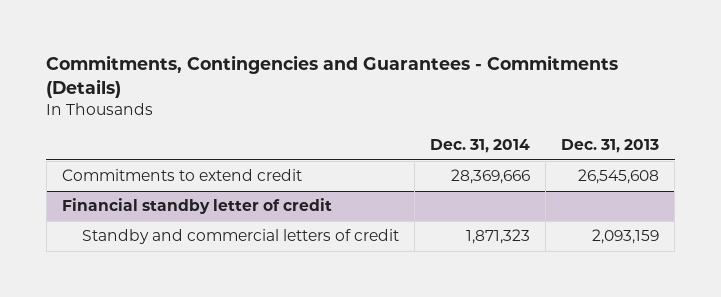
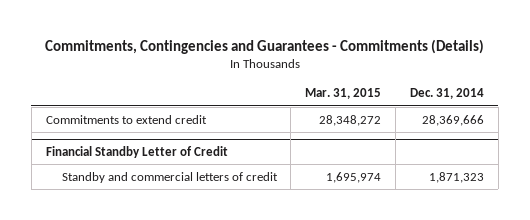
- | Dec. 31, 2014 | Dec. 31, 2013
+ | Mar. 31, 2015 | Dec. 31, 2014
- Financial standby letter of credit
+ Financial Standby Letter of Credit

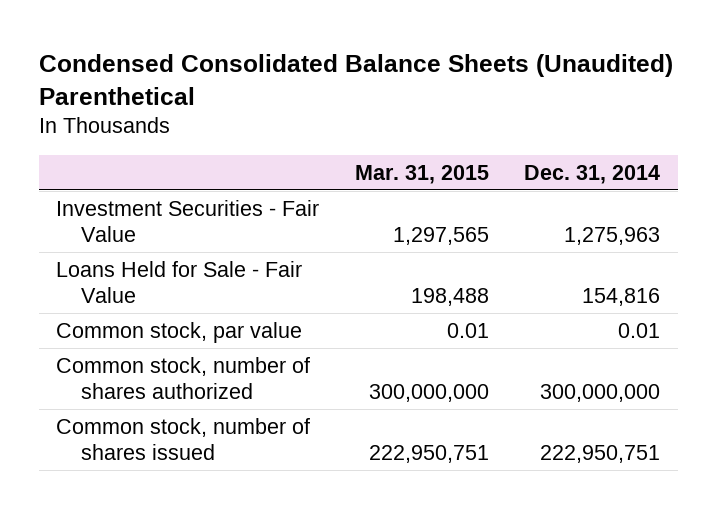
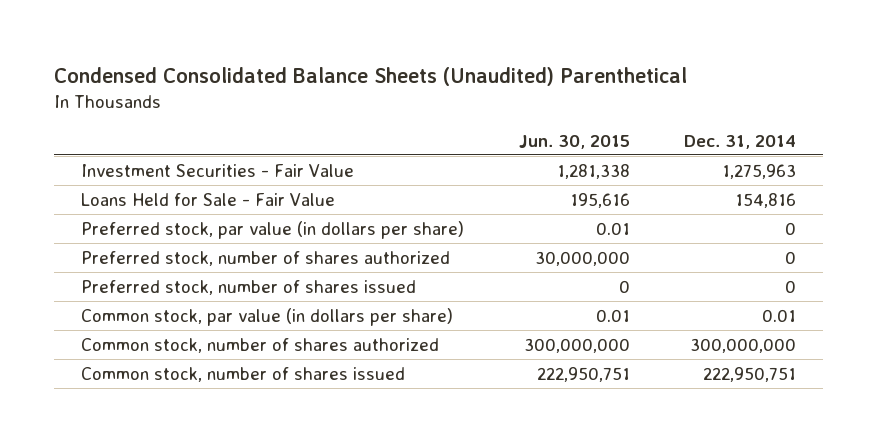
- | Mar. 31, 2015 | Dec. 31, 2014
+ | Jun. 30, 2015 | Dec. 31, 2014
- Common stock, par value | 0.01 | 0.01
+ Preferred stock, par value (in dollars per share) | 0.01 | 0
+ Preferred stock, number of shares authorized | 30,000,000 | 0
+ Preferred stock, number of shares issued | 0 | 0
+ Common stock, par value (in dollars per share) | 0.01 | 0.01

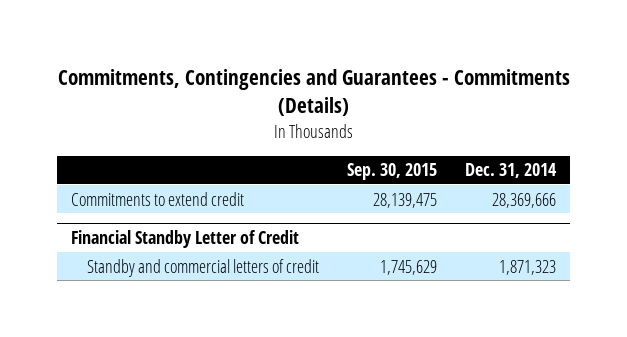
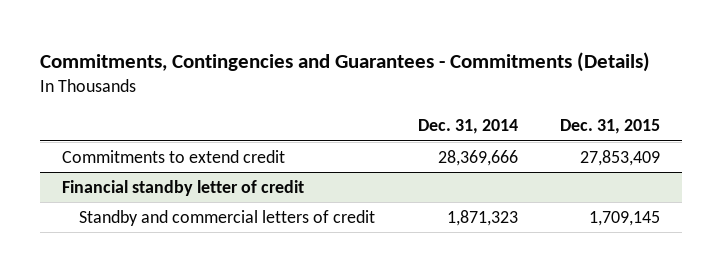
- | Sep. 30, 2015 | Dec. 31, 2014
+ | Dec. 31, 2014 | Dec. 31, 2015
- Financial Standby Letter of Credit
+ Financial standby letter of credit

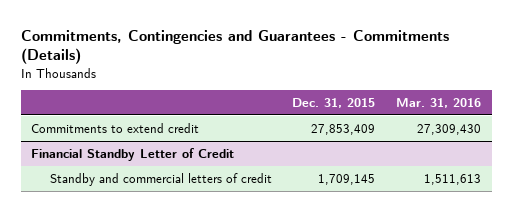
- | Dec. 31, 2014 | Dec. 31, 2015
+ | Dec. 31, 2015 | Mar. 31, 2016
- Financial standby letter of credit
+ Financial Standby Letter of Credit

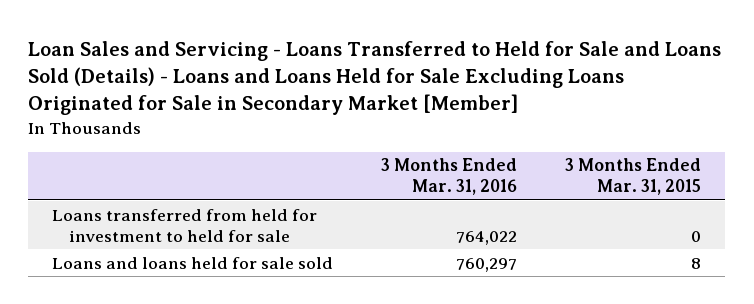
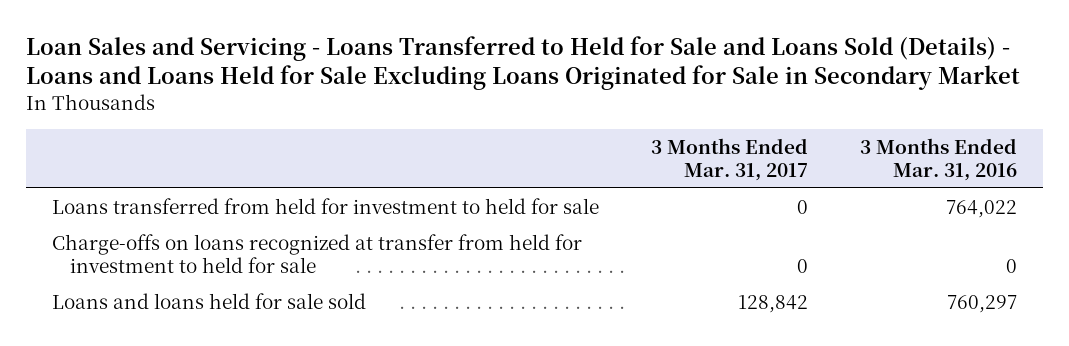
- Loan Sales and Servicing - Loans Transferred to Held for Sale and Loans Sold (Details) - Loans and Loans Held for Sale Excluding Loans Originated for Sale in Secondary Market [Member]
+ Loan Sales and Servicing - Loans Transferred to Held for Sale and Loans Sold (Details) - Loans and Loans Held for Sale Excluding Loans Originated for Sale in Secondary Market
- | 3 Months Ended Mar. 31, 2016 | 3 Months Ended Mar. 31, 2015
+ | 3 Months Ended Mar. 31, 2017 | 3 Months Ended Mar. 31, 2016
+ Charge-offs on loans recognized at transfer from held for investment to held for sale | 0 | 0

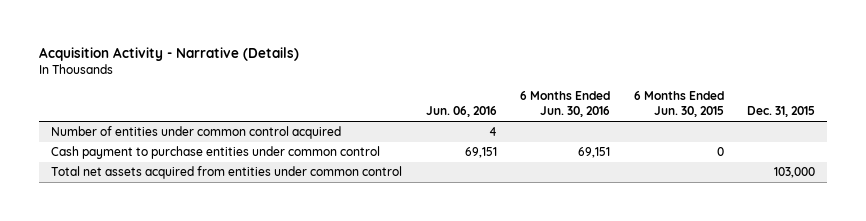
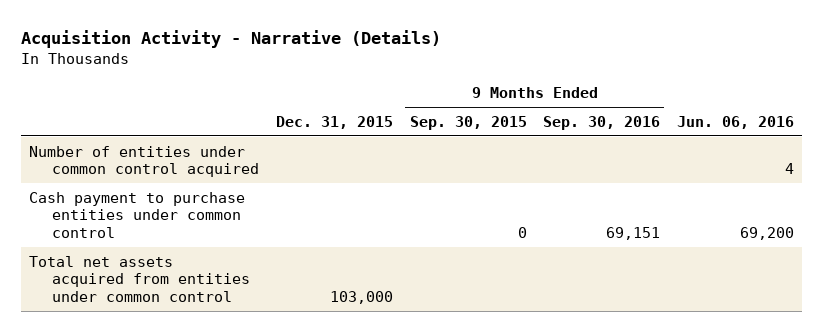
- | Jun. 06, 2016 | 6 Months Ended Jun. 30, 2016 | 6 Months Ended Jun. 30, 2015 | Dec. 31, 2015
+ | Dec. 31, 2015 | 9 Months Ended Sep. 30, 2015 | 9 Months Ended Sep. 30, 2016 | Jun. 06, 2016
- Cash payment to purchase entities under common control | 69,151 | 69,151 | 0 |
+ Cash payment to purchase entities under common control | | 0 | 69,151 | 69,200

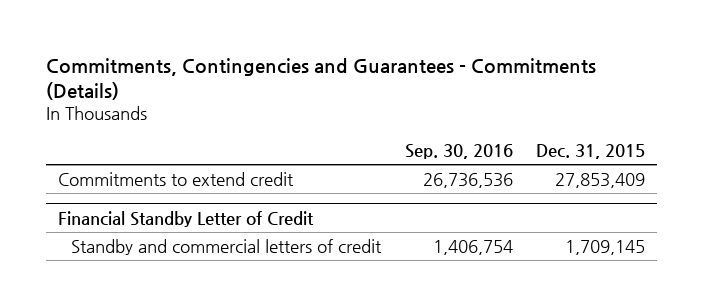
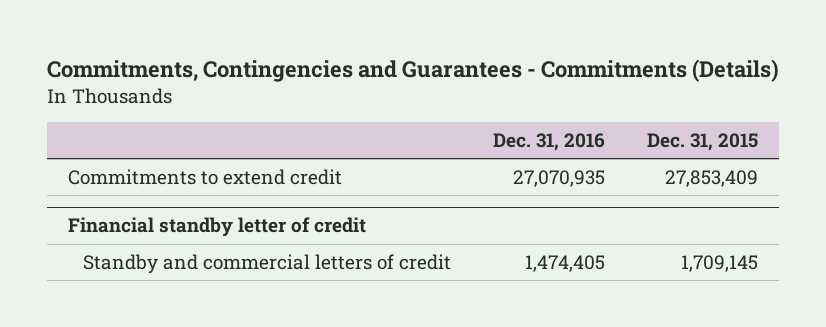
- | Sep. 30, 2016 | Dec. 31, 2015
+ | Dec. 31, 2016 | Dec. 31, 2015
- Financial Standby Letter of Credit
+ Financial standby letter of credit

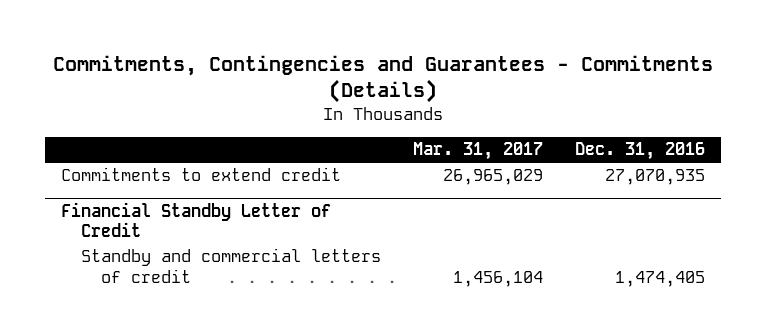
- | Dec. 31, 2016 | Dec. 31, 2015
+ | Mar. 31, 2017 | Dec. 31, 2016
- Financial standby letter of credit
+ Financial Standby Letter of Credit

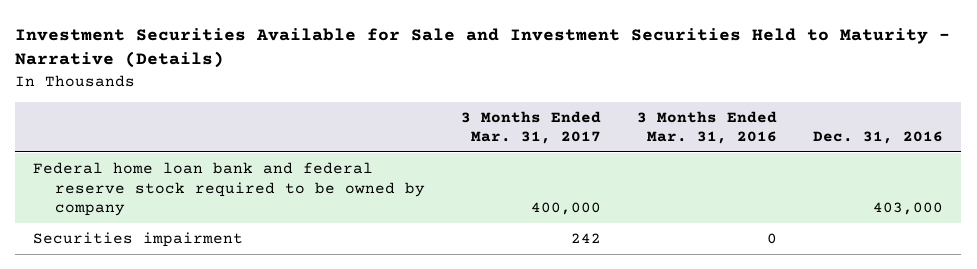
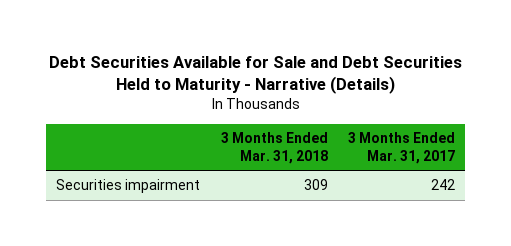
- Investment Securities Available for Sale and Investment Securities Held to Maturity - Narrative (Details)
+ Debt Securities Available for Sale and Debt Securities Held to Maturity - Narrative (Details)
- | 3 Months Ended Mar. 31, 2017 | 3 Months Ended Mar. 31, 2016 | Dec. 31, 2016
+ | 3 Months Ended Mar. 31, 2018 | 3 Months Ended Mar. 31, 2017
- Federal home loan bank and federal reserve stock required to be owned by company | 400,000 | | 403,000

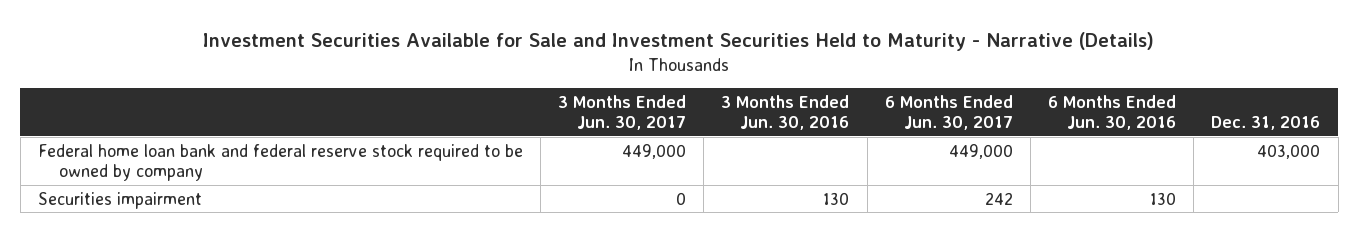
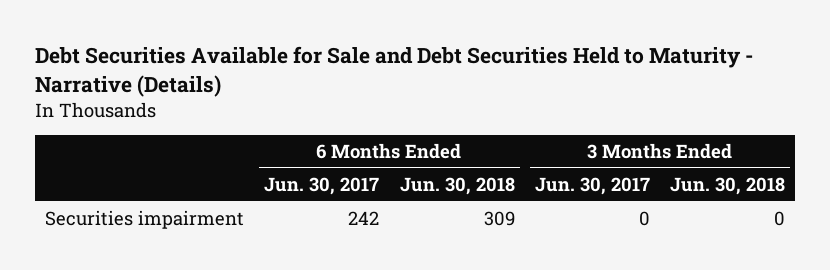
- Investment Securities Available for Sale and Investment Securities Held to Maturity - Narrative (Details)
+ Debt Securities Available for Sale and Debt Securities Held to Maturity - Narrative (Details)
- | 3 Months Ended Jun. 30, 2017 | 3 Months Ended Jun. 30, 2016 | 6 Months Ended Jun. 30, 2017 | 6 Months Ended Jun. 30, 2016 | Dec. 31, 2016
+ | 6 Months Ended Jun. 30, 2017 | 6 Months Ended Jun. 30, 2018 | 3 Months Ended Jun. 30, 2017 | 3 Months Ended Jun. 30, 2018
- Federal home loan bank and federal reserve stock required to be owned by company | 449,000 | | 449,000 | | 403,000

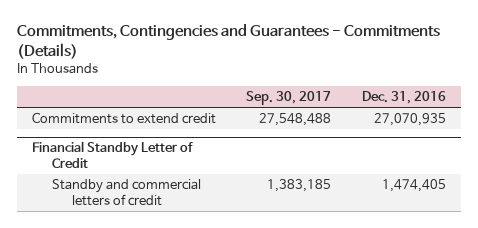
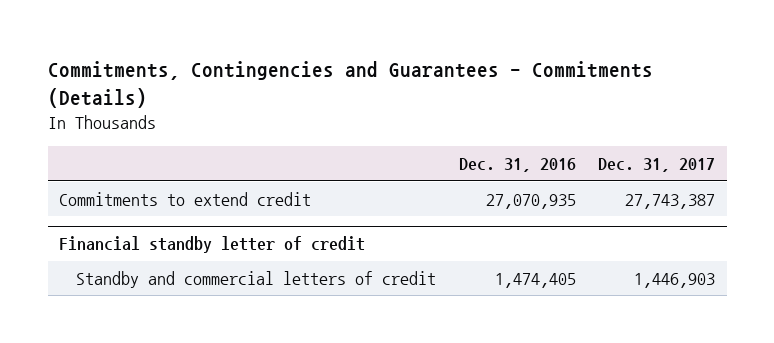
- | Sep. 30, 2017 | Dec. 31, 2016
+ | Dec. 31, 2016 | Dec. 31, 2017
- Financial Standby Letter of Credit
+ Financial standby letter of credit

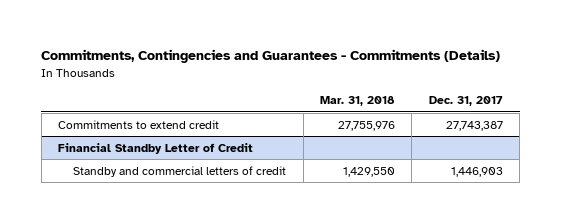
- | Dec. 31, 2016 | Dec. 31, 2017
+ | Mar. 31, 2018 | Dec. 31, 2017
- Financial standby letter of credit
+ Financial Standby Letter of Credit

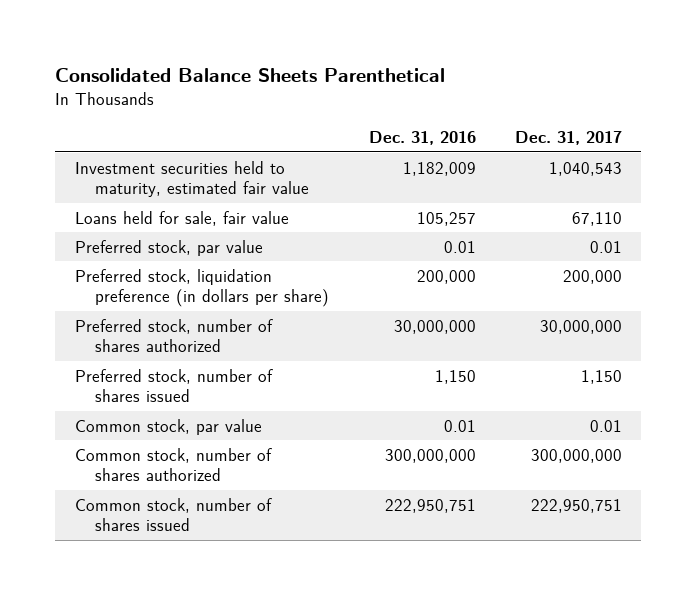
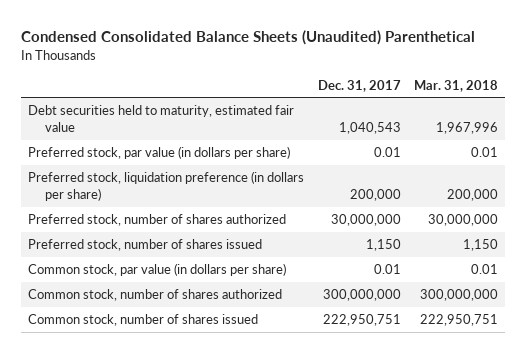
- Consolidated Balance Sheets Parenthetical
+ Condensed Consolidated Balance Sheets (Unaudited) Parenthetical
- | Dec. 31, 2016 | Dec. 31, 2017
+ | Dec. 31, 2017 | Mar. 31, 2018
- Investment securities held to maturity, estimated fair value | 1,182,009 | 1,040,543
- Loans held for sale, fair value | 105,257 | 67,110
- Preferred stock, par value | 0.01 | 0.01
+ Debt securities held to maturity, estimated fair value | 1,040,543 | 1,967,996
+ Preferred stock, par value (in dollars per share) | 0.01 | 0.01
- Common stock, par value | 0.01 | 0.01
+ Common stock, par value (in dollars per share) | 0.01 | 0.01

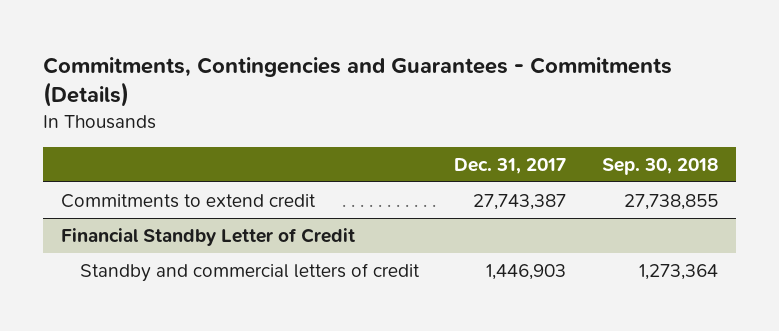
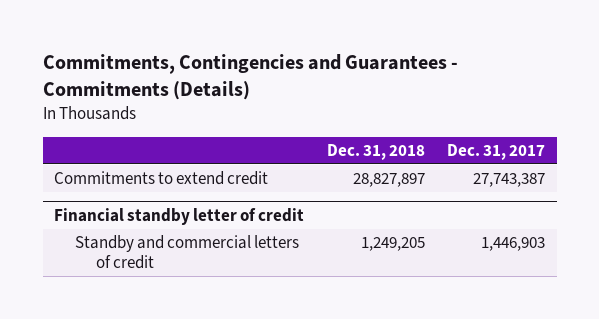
- | Dec. 31, 2017 | Sep. 30, 2018
+ | Dec. 31, 2018 | Dec. 31, 2017
- Financial Standby Letter of Credit
+ Financial standby letter of credit

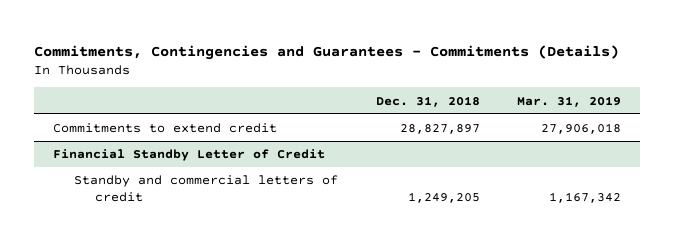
- | Dec. 31, 2018 | Dec. 31, 2017
+ | Dec. 31, 2018 | Mar. 31, 2019
- Financial standby letter of credit
+ Financial Standby Letter of Credit

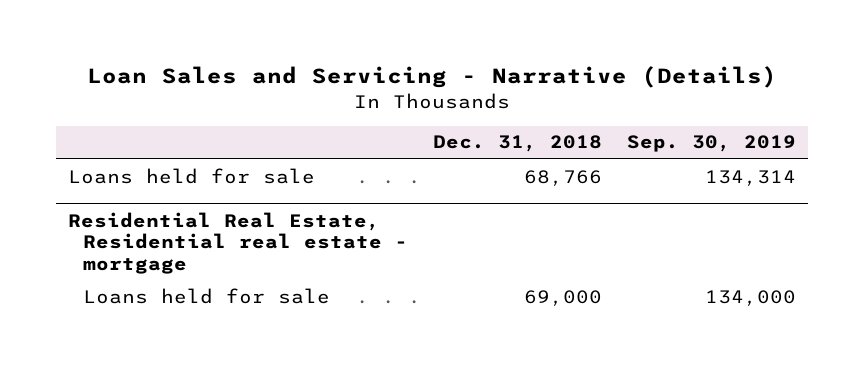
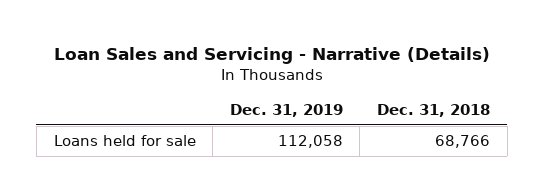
- | Dec. 31, 2018 | Sep. 30, 2019
+ | Dec. 31, 2019 | Dec. 31, 2018
- Residential Real Estate, Residential real estate - mortgage
- Loans held for sale | 69,000 | 134,000

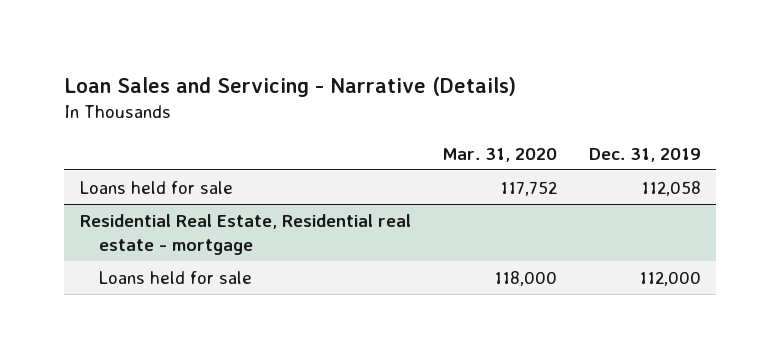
- | Dec. 31, 2019 | Dec. 31, 2018
+ | Mar. 31, 2020 | Dec. 31, 2019
+ Residential Real Estate, Residential real estate - mortgage
+ Loans held for sale | 118,000 | 112,000

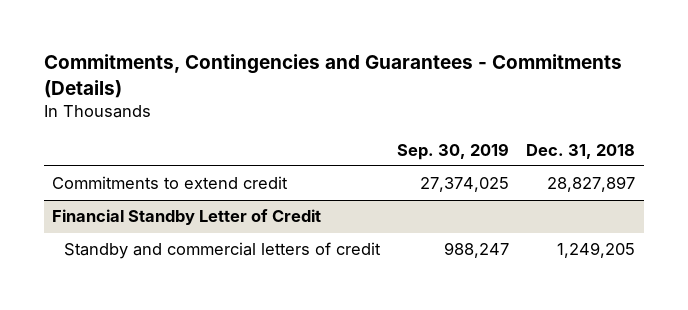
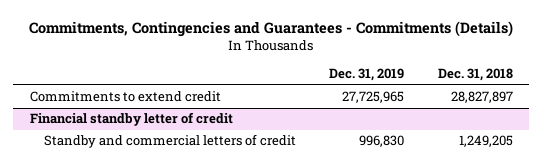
- | Sep. 30, 2019 | Dec. 31, 2018
+ | Dec. 31, 2019 | Dec. 31, 2018
- Financial Standby Letter of Credit
+ Financial standby letter of credit

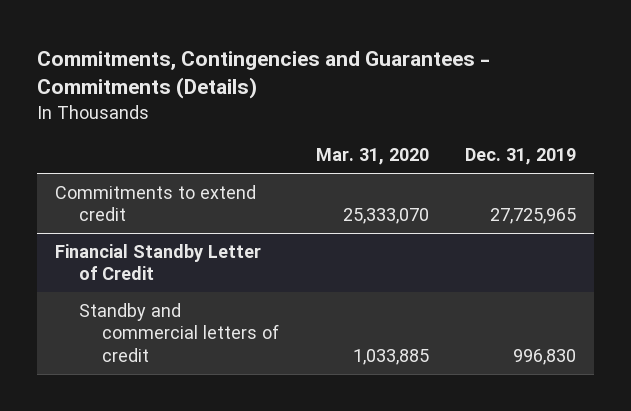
- | Dec. 31, 2019 | Dec. 31, 2018
+ | Mar. 31, 2020 | Dec. 31, 2019
- Financial standby letter of credit
+ Financial Standby Letter of Credit

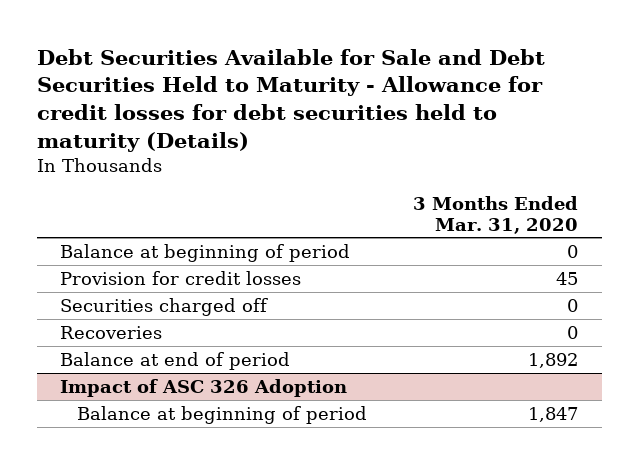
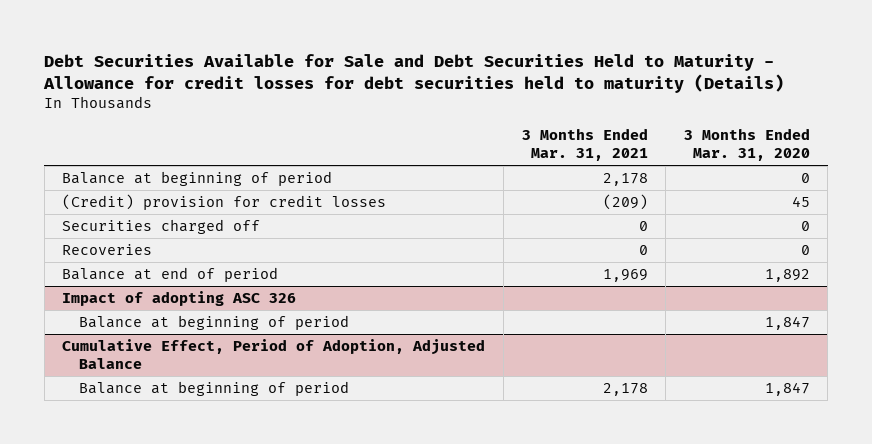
- | 3 Months Ended Mar. 31, 2020
+ | 3 Months Ended Mar. 31, 2021 | 3 Months Ended Mar. 31, 2020
- Provision for credit losses | 45
+ (Credit) provision for credit losses | (209) | 45
- Impact of ASC 326 Adoption
+ Impact of adopting ASC 326
+ Cumulative Effect, Period of Adoption, Adjusted Balance
+ Balance at beginning of period | 2,178 | 1,847

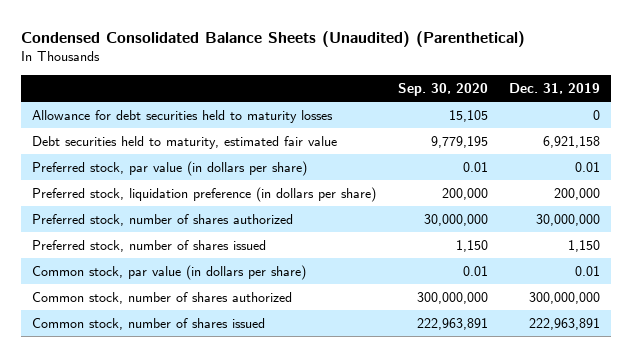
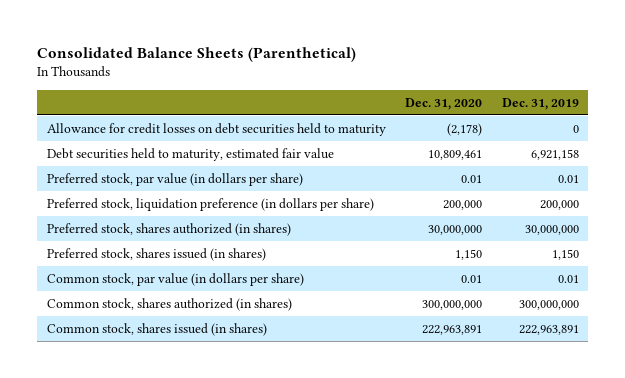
- Condensed Consolidated Balance Sheets (Unaudited) (Parenthetical)
+ Consolidated Balance Sheets (Parenthetical)
- | Sep. 30, 2020 | Dec. 31, 2019
+ | Dec. 31, 2020 | Dec. 31, 2019
- Allowance for debt securities held to maturity losses | 15,105 | 0
+ Allowance for credit losses on debt securities held to maturity | (2,178) | 0
- Preferred stock, number of shares authorized | 30,000,000 | 30,000,000
- Preferred stock, number of shares issued | 1,150 | 1,150
+ Preferred stock, shares authorized (in shares) | 30,000,000 | 30,000,000
+ Preferred stock, shares issued (in shares) | 1,150 | 1,150
- Common stock, number of shares authorized | 300,000,000 | 300,000,000
- Common stock, number of shares issued | 222,963,891 | 222,963,891
+ Common stock, shares authorized (in shares) | 300,000,000 | 300,000,000
+ Common stock, shares issued (in shares) | 222,963,891 | 222,963,891

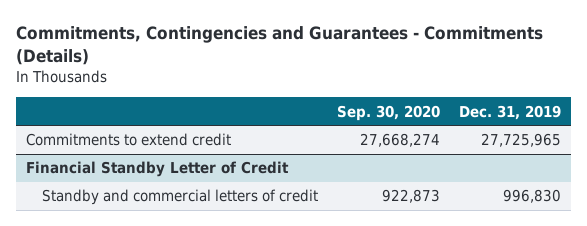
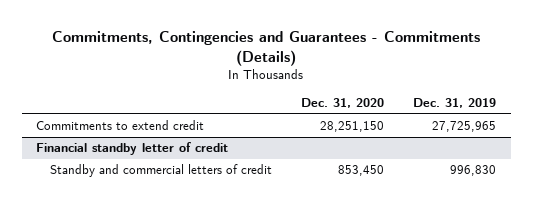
- | Sep. 30, 2020 | Dec. 31, 2019
+ | Dec. 31, 2020 | Dec. 31, 2019
- Financial Standby Letter of Credit
+ Financial standby letter of credit

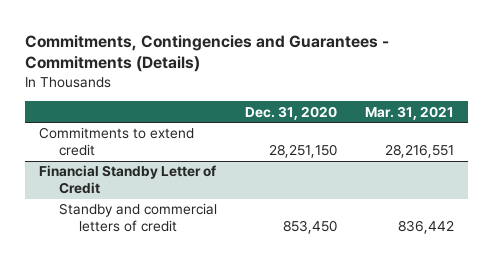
- | Dec. 31, 2020 | Dec. 31, 2019
+ | Dec. 31, 2020 | Mar. 31, 2021
- Financial standby letter of credit
+ Financial Standby Letter of Credit

